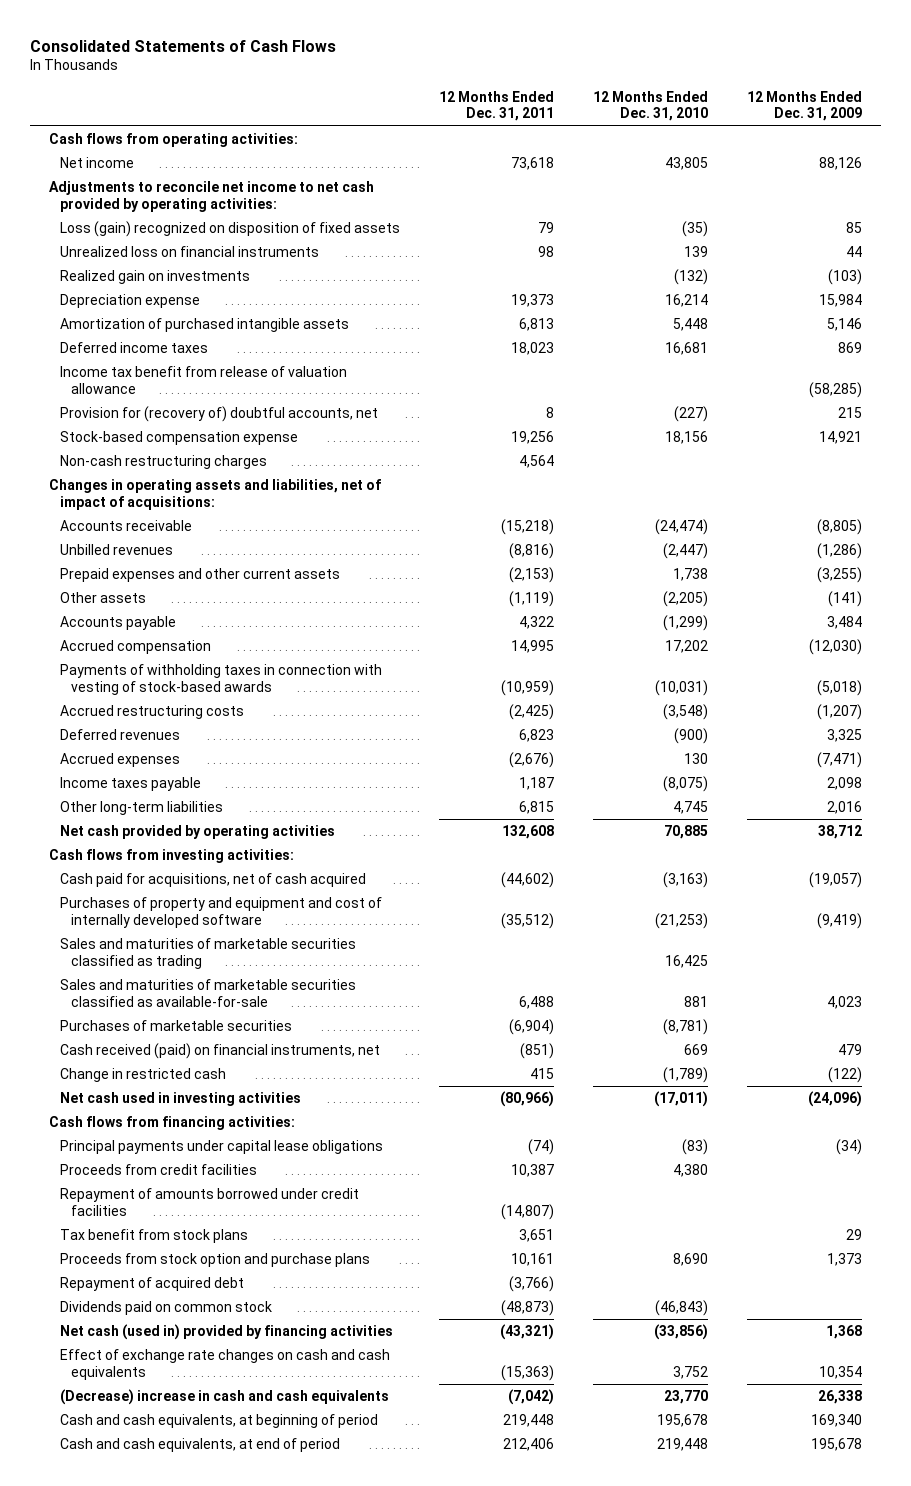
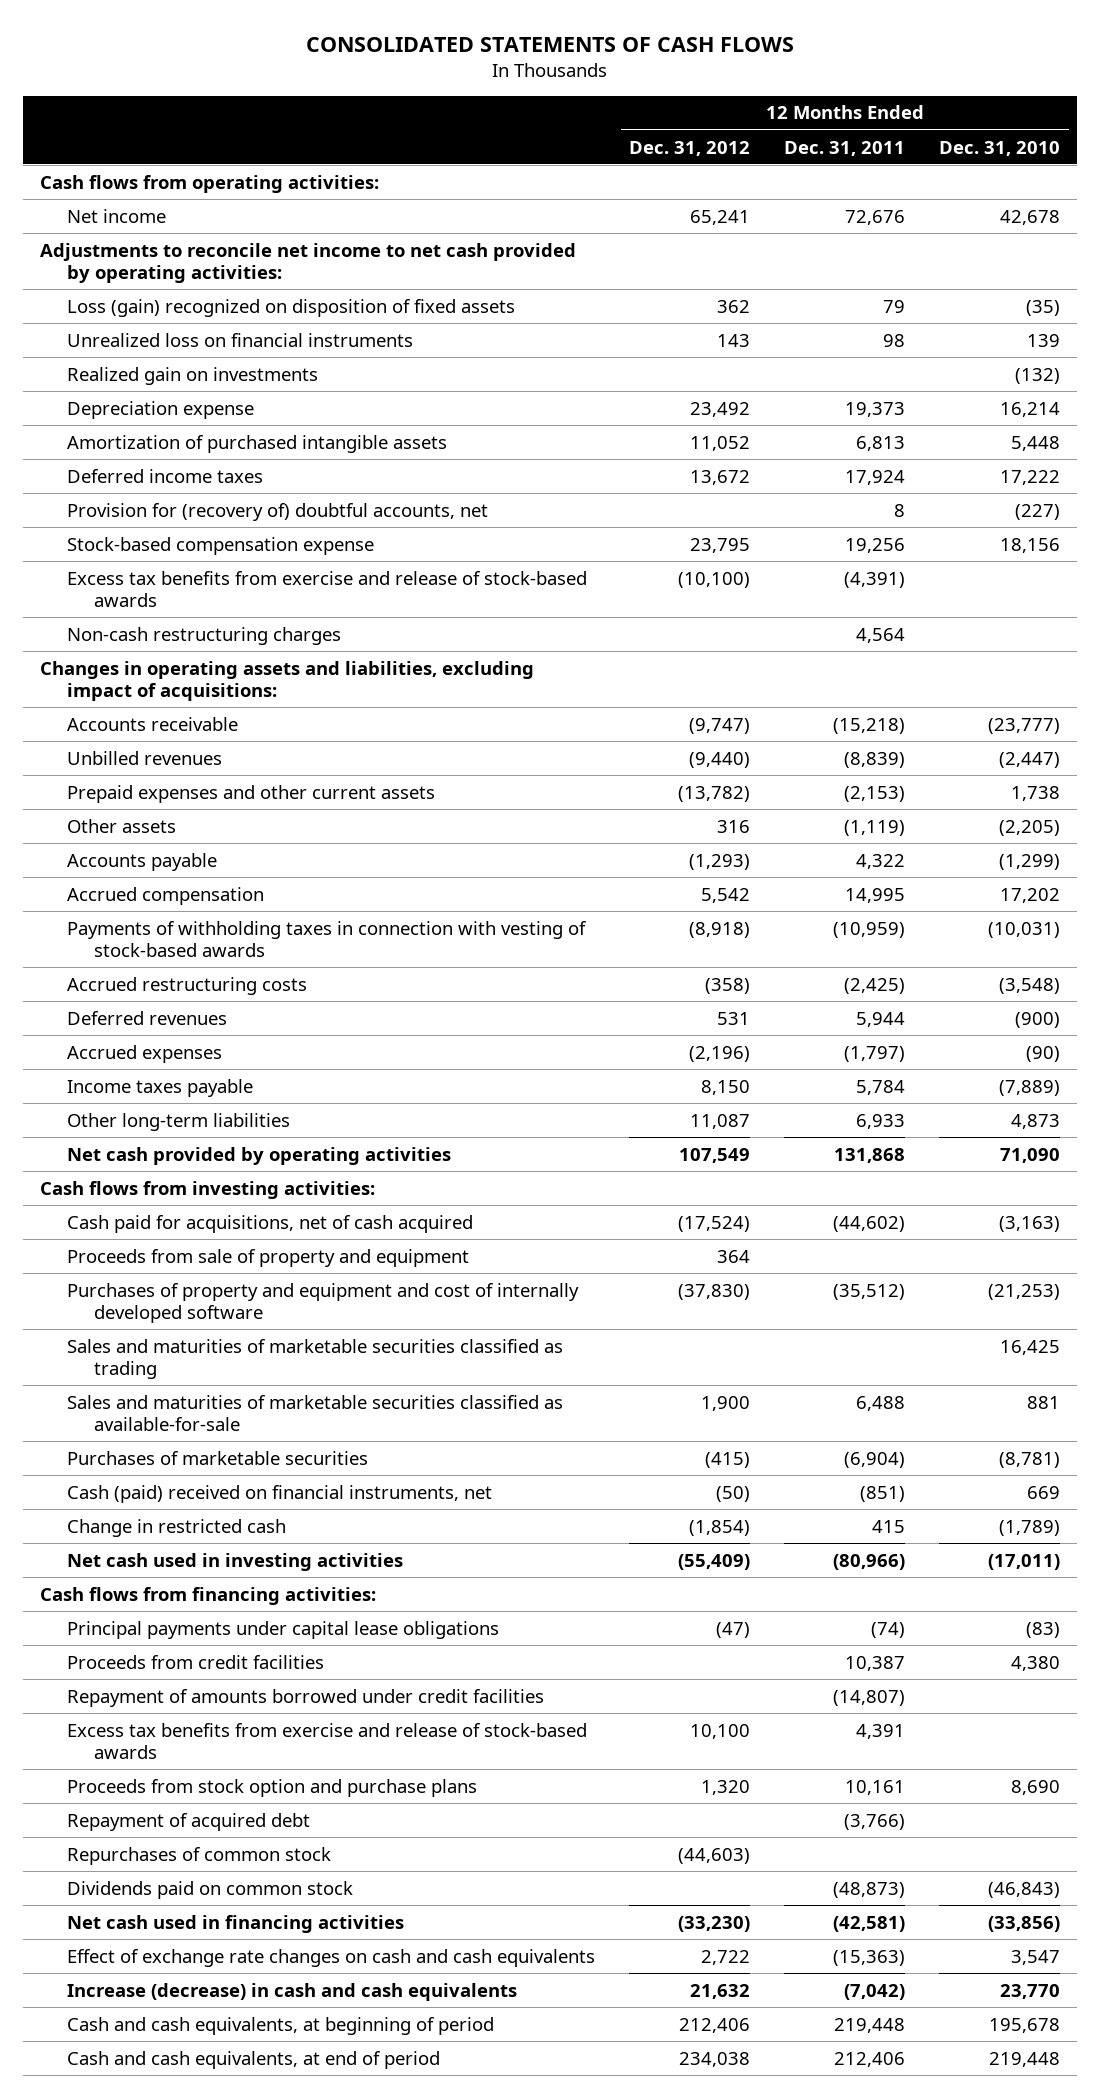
- Consolidated Statements of Cash Flows
+ CONSOLIDATED STATEMENTS OF CASH FLOWS
- | 12 Months Ended Dec. 31, 2011 | 12 Months Ended Dec. 31, 2010 | 12 Months Ended Dec. 31, 2009
+ | 12 Months Ended Dec. 31, 2012 | 12 Months Ended Dec. 31, 2011 | 12 Months Ended Dec. 31, 2010
- Net income | 73,618 | 43,805 | 88,126
+ Net income | 65,241 | 72,676 | 42,678
- Deferred income taxes | 18,023 | 16,681 | 869
- Income tax benefit from release of valuation allowance | | | (58,285)
+ Deferred income taxes | 13,672 | 17,924 | 17,222
+ Excess tax benefits from exercise and release of stock-based awards | (10,100) | (4,391) |
- Changes in operating assets and liabilities, net of impact of acquisitions:
- Accounts receivable | (15,218) | (24,474) | (8,805)
- Unbilled revenues | (8,816) | (2,447) | (1,286)
+ Changes in operating assets and liabilities, excluding impact of acquisitions:
+ Accounts receivable | (9,747) | (15,218) | (23,777)
+ Unbilled revenues | (9,440) | (8,839) | (2,447)
- Deferred revenues | 6,823 | (900) | 3,325
- Accrued expenses | (2,676) | 130 | (7,471)
- Income taxes payable | 1,187 | (8,075) | 2,098
- Other long-term liabilities | 6,815 | 4,745 | 2,016
- Net cash provided by operating activities | 132,608 | 70,885 | 38,712
+ Deferred revenues | 531 | 5,944 | (900)
+ Accrued expenses | (2,196) | (1,797) | (90)
+ Income taxes payable | 8,150 | 5,784 | (7,889)
+ Other long-term liabilities | 11,087 | 6,933 | 4,873
+ Net cash provided by operating activities | 107,549 | 131,868 | 71,090
+ Proceeds from sale of property and equipment | 364 | |
- Cash received (paid) on financial instruments, net | (851) | 669 | 479
+ Cash (paid) received on financial instruments, net | (50) | (851) | 669
- Tax benefit from stock plans | 3,651 | | 29
+ Excess tax benefits from exercise and release of stock-based awards | 10,100 | 4,391 |
+ Repurchases of common stock | (44,603) | |
- Net cash (used in) provided by financing activities | (43,321) | (33,856) | 1,368
- Effect of exchange rate changes on cash and cash equivalents | (15,363) | 3,752 | 10,354
- (Decrease) increase in cash and cash equivalents | (7,042) | 23,770 | 26,338
+ Net cash used in financing activities | (33,230) | (42,581) | (33,856)
+ Effect of exchange rate changes on cash and cash equivalents | 2,722 | (15,363) | 3,547
+ Increase (decrease) in cash and cash equivalents | 21,632 | (7,042) | 23,770

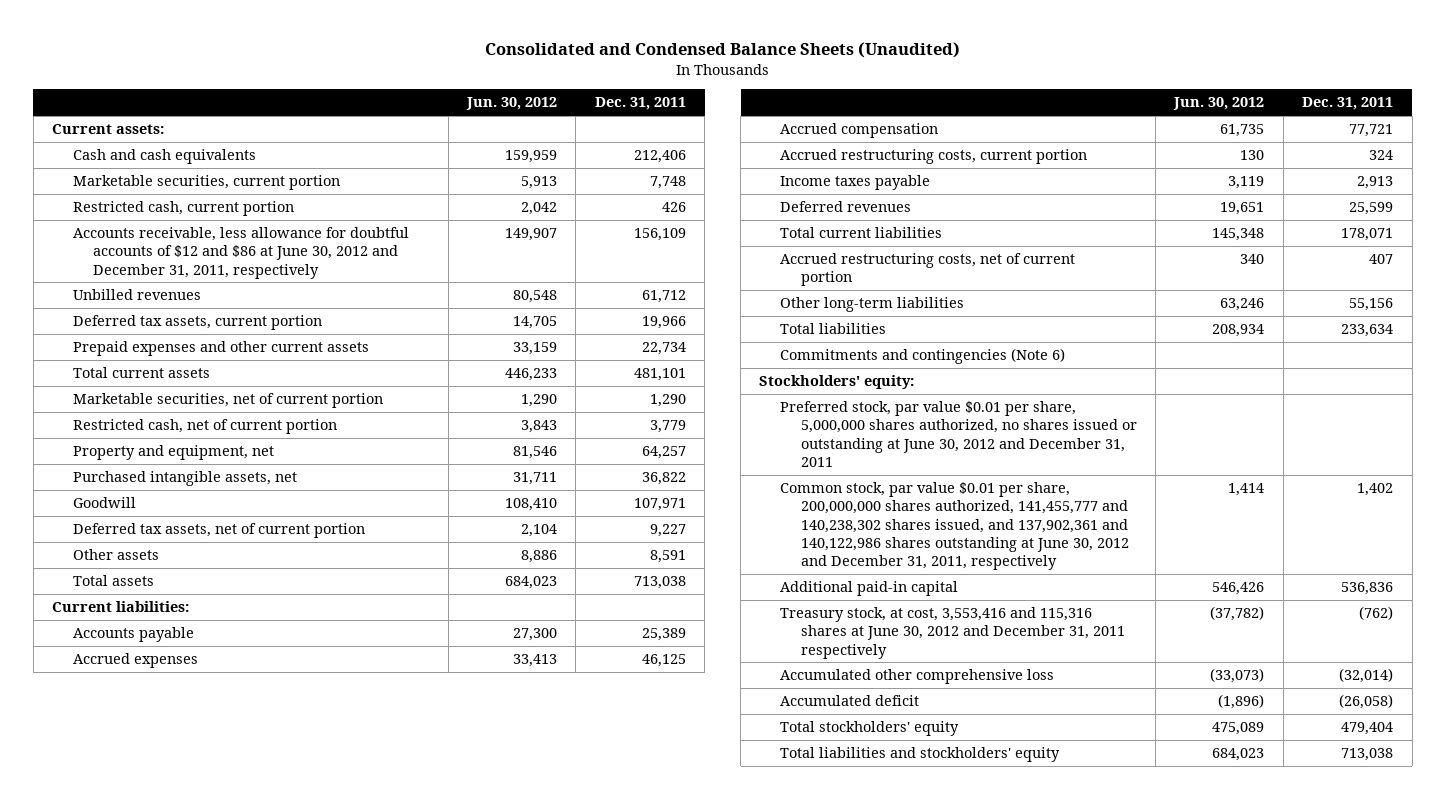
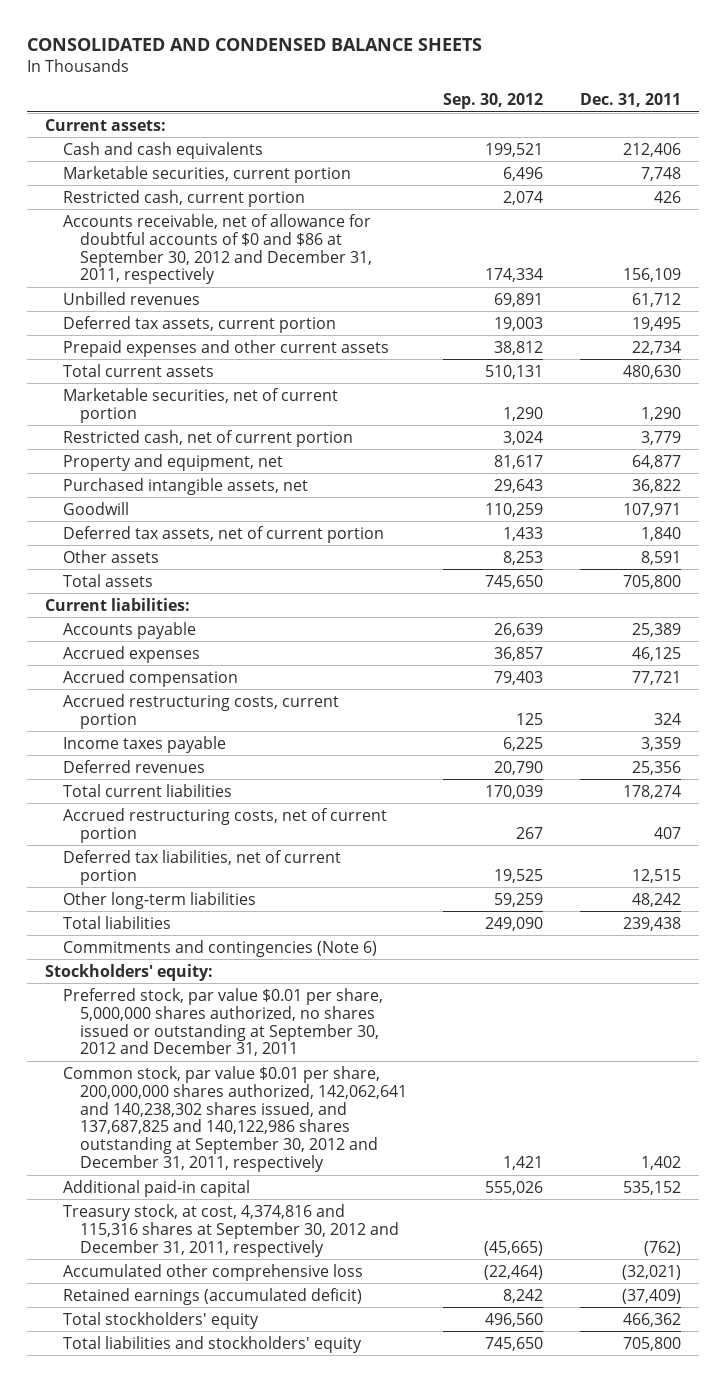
- Consolidated and Condensed Balance Sheets (Unaudited)
+ CONSOLIDATED AND CONDENSED BALANCE SHEETS
- | Jun. 30, 2012 | Dec. 31, 2011
+ | Sep. 30, 2012 | Dec. 31, 2011
- Accounts receivable, less allowance for doubtful accounts of $12 and $86 at June 30, 2012 and December 31, 2011, respectively | 149,907 | 156,109
+ Accounts receivable, net of allowance for doubtful accounts of $0 and $86 at September 30, 2012 and December 31, 2011, respectively | 174,334 | 156,109
- Deferred tax assets, current portion | 14,705 | 19,966
+ Deferred tax assets, current portion | 19,003 | 19,495
- Total current assets | 446,233 | 481,101
+ Total current assets | 510,131 | 480,630
- Property and equipment, net | 81,546 | 64,257
+ Property and equipment, net | 81,617 | 64,877
- Deferred tax assets, net of current portion | 2,104 | 9,227
+ Deferred tax assets, net of current portion | 1,433 | 1,840
- Total assets | 684,023 | 713,038
+ Total assets | 745,650 | 705,800
- Income taxes payable | 3,119 | 2,913
- Deferred revenues | 19,651 | 25,599
- Total current liabilities | 145,348 | 178,071
+ Income taxes payable | 6,225 | 3,359
+ Deferred revenues | 20,790 | 25,356
+ Total current liabilities | 170,039 | 178,274
- Other long-term liabilities | 63,246 | 55,156
- Total liabilities | 208,934 | 233,634
+ Deferred tax liabilities, net of current portion | 19,525 | 12,515
+ Other long-term liabilities | 59,259 | 48,242
+ Total liabilities | 249,090 | 239,438
- Preferred stock, par value $0.01 per share, 5,000,000 shares authorized, no shares issued or outstanding at June 30, 2012 and December 31, 2011
- Common stock, par value $0.01 per share, 200,000,000 shares authorized, 141,455,777 and 140,238,302 shares issued, and 137,902,361 and 140,122,986 shares outstanding at June 30, 2012 and December 31, 2011, respectively | 1,414 | 1,402
- Additional paid-in capital | 546,426 | 536,836
- Treasury stock, at cost, 3,553,416 and 115,316 shares at June 30, 2012 and December 31, 2011 respectively | (37,782) | (762)
- Accumulated other comprehensive loss | (33,073) | (32,014)
- Accumulated deficit | (1,896) | (26,058)
- Total stockholders' equity | 475,089 | 479,404
- Total liabilities and stockholders' equity | 684,023 | 713,038
+ Preferred stock, par value $0.01 per share, 5,000,000 shares authorized, no shares issued or outstanding at September 30, 2012 and December 31, 2011
+ Common stock, par value $0.01 per share, 200,000,000 shares authorized, 142,062,641 and 140,238,302 shares issued, and 137,687,825 and 140,122,986 shares outstanding at September 30, 2012 and December 31, 2011, respectively | 1,421 | 1,402
+ Additional paid-in capital | 555,026 | 535,152
+ Treasury stock, at cost, 4,374,816 and 115,316 shares at September 30, 2012 and December 31, 2011, respectively | (45,665) | (762)
+ Accumulated other comprehensive loss | (22,464) | (32,021)
+ Retained earnings (accumulated deficit) | 8,242 | (37,409)
+ Total stockholders' equity | 496,560 | 466,362
+ Total liabilities and stockholders' equity | 745,650 | 705,800

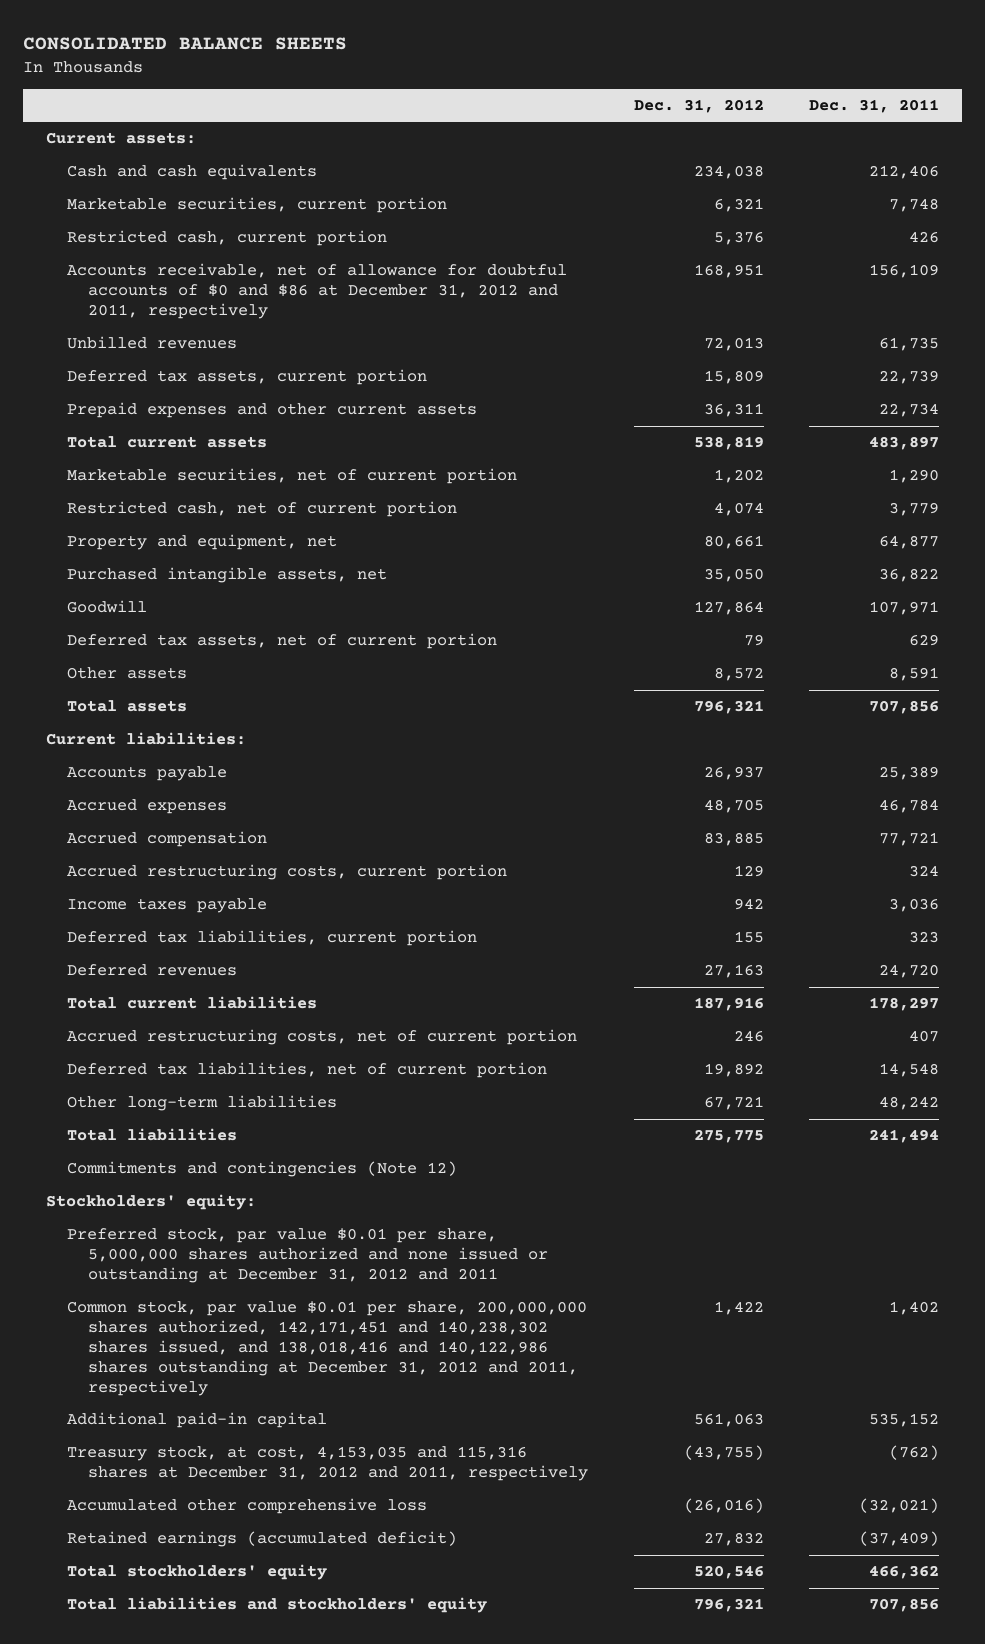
- CONSOLIDATED AND CONDENSED BALANCE SHEETS
+ CONSOLIDATED BALANCE SHEETS
- | Sep. 30, 2012 | Dec. 31, 2011
+ | Dec. 31, 2012 | Dec. 31, 2011
- Accounts receivable, net of allowance for doubtful accounts of $0 and $86 at September 30, 2012 and December 31, 2011, respectively | 174,334 | 156,109
- Unbilled revenues | 69,891 | 61,712
- Deferred tax assets, current portion | 19,003 | 19,495
+ Accounts receivable, net of allowance for doubtful accounts of $0 and $86 at December 31, 2012 and 2011, respectively | 168,951 | 156,109
+ Unbilled revenues | 72,013 | 61,735
+ Deferred tax assets, current portion | 15,809 | 22,739
- Total current assets | 510,131 | 480,630
+ Total current assets | 538,819 | 483,897
- Deferred tax assets, net of current portion | 1,433 | 1,840
+ Deferred tax assets, net of current portion | 79 | 629
- Total assets | 745,650 | 705,800
+ Total assets | 796,321 | 707,856
- Accrued expenses | 36,857 | 46,125
+ Accrued expenses | 48,705 | 46,784
- Income taxes payable | 6,225 | 3,359
- Deferred revenues | 20,790 | 25,356
- Total current liabilities | 170,039 | 178,274
+ Income taxes payable | 942 | 3,036
+ Deferred tax liabilities, current portion | 155 | 323
+ Deferred revenues | 27,163 | 24,720
+ Total current liabilities | 187,916 | 178,297
- Deferred tax liabilities, net of current portion | 19,525 | 12,515
+ Deferred tax liabilities, net of current portion | 19,892 | 14,548
- Total liabilities | 249,090 | 239,438
- Commitments and contingencies (Note 6)
+ Total liabilities | 275,775 | 241,494
+ Commitments and contingencies (Note 12)
- Preferred stock, par value $0.01 per share, 5,000,000 shares authorized, no shares issued or outstanding at September 30, 2012 and December 31, 2011
- Common stock, par value $0.01 per share, 200,000,000 shares authorized, 142,062,641 and 140,238,302 shares issued, and 137,687,825 and 140,122,986 shares outstanding at September 30, 2012 and December 31, 2011, respectively | 1,421 | 1,402
+ Preferred stock, par value $0.01 per share, 5,000,000 shares authorized and none issued or outstanding at December 31, 2012 and 2011
+ Common stock, par value $0.01 per share, 200,000,000 shares authorized, 142,171,451 and 140,238,302 shares issued, and 138,018,416 and 140,122,986 shares outstanding at December 31, 2012 and 2011, respectively | 1,422 | 1,402
- Treasury stock, at cost, 4,374,816 and 115,316 shares at September 30, 2012 and December 31, 2011, respectively | (45,665) | (762)
+ Treasury stock, at cost, 4,153,035 and 115,316 shares at December 31, 2012 and 2011, respectively | (43,755) | (762)
- Total liabilities and stockholders' equity | 745,650 | 705,800
+ Total liabilities and stockholders' equity | 796,321 | 707,856

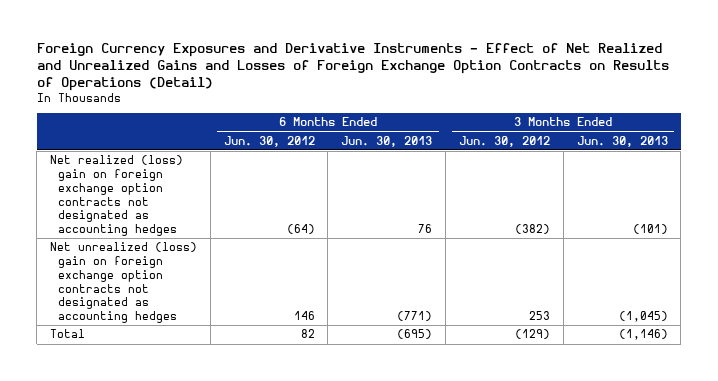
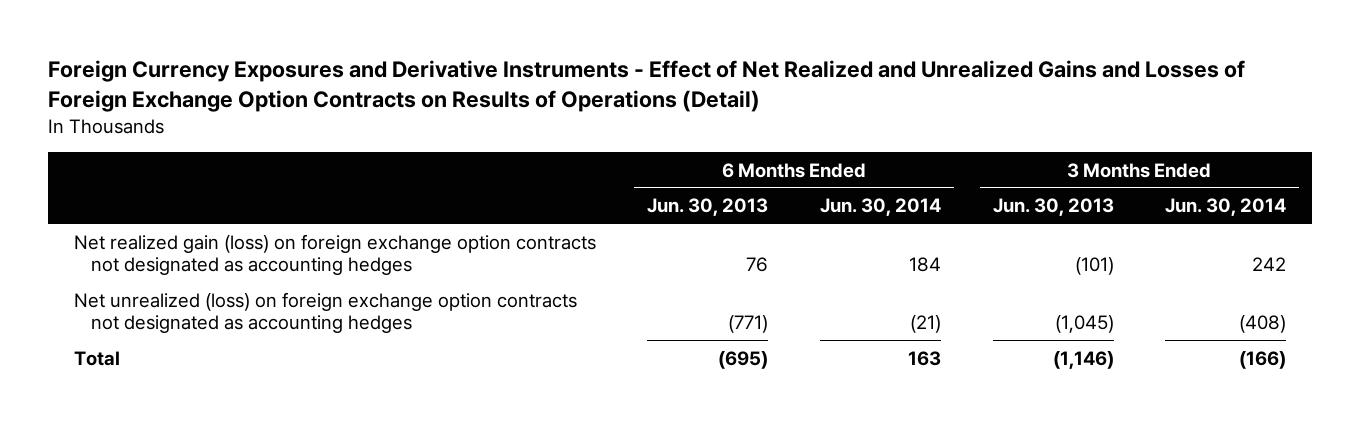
- | 6 Months Ended Jun. 30, 2012 | 6 Months Ended Jun. 30, 2013 | 3 Months Ended Jun. 30, 2012 | 3 Months Ended Jun. 30, 2013
+ | 6 Months Ended Jun. 30, 2013 | 6 Months Ended Jun. 30, 2014 | 3 Months Ended Jun. 30, 2013 | 3 Months Ended Jun. 30, 2014
- Net realized (loss) gain on foreign exchange option contracts not designated as accounting hedges | (64) | 76 | (382) | (101)
- Net unrealized (loss) gain on foreign exchange option contracts not designated as accounting hedges | 146 | (771) | 253 | (1,045)
+ Net realized gain (loss) on foreign exchange option contracts not designated as accounting hedges | 76 | 184 | (101) | 242
+ Net unrealized (loss) on foreign exchange option contracts not designated as accounting hedges | (771) | (21) | (1,045) | (408)

